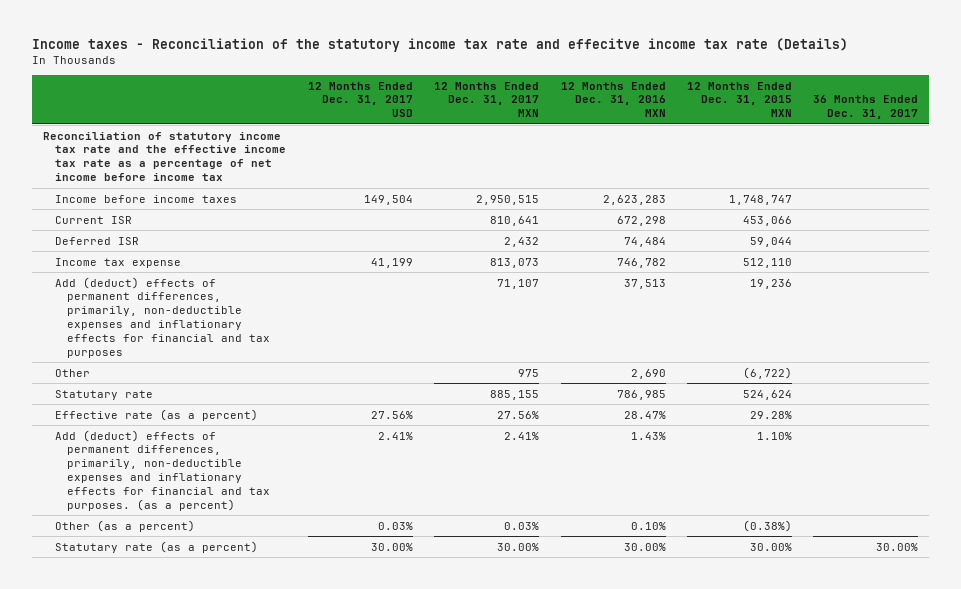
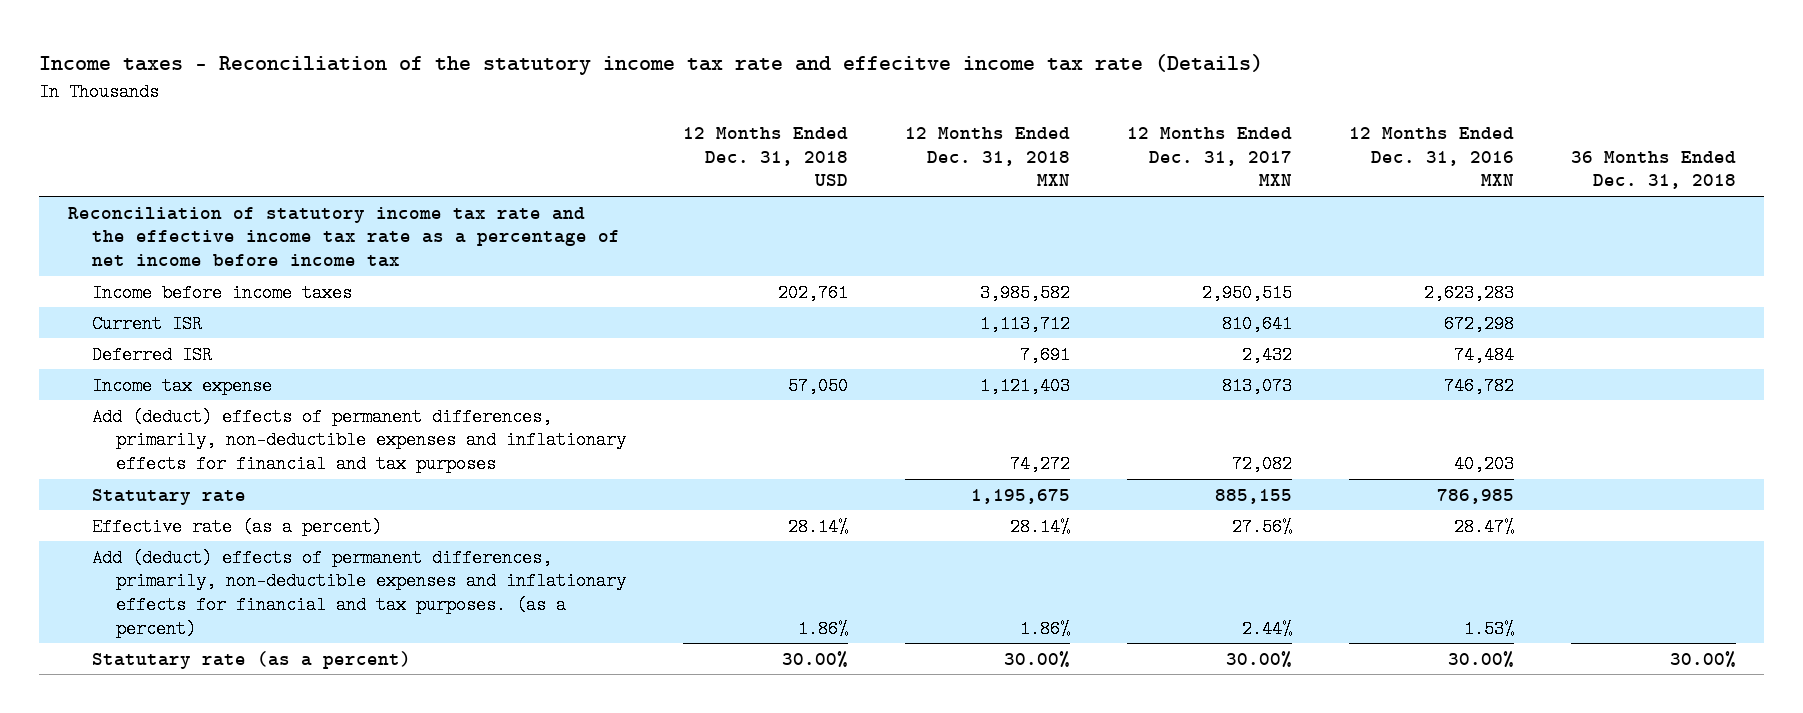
- | 12 Months Ended Dec. 31, 2017 USD | 12 Months Ended Dec. 31, 2017 MXN | 12 Months Ended Dec. 31, 2016 MXN | 12 Months Ended Dec. 31, 2015 MXN | 36 Months Ended Dec. 31, 2017
+ | 12 Months Ended Dec. 31, 2018 USD | 12 Months Ended Dec. 31, 2018 MXN | 12 Months Ended Dec. 31, 2017 MXN | 12 Months Ended Dec. 31, 2016 MXN | 36 Months Ended Dec. 31, 2018
- Add (deduct) effects of permanent differences, primarily, non-deductible expenses and inflationary effects for financial and tax purposes | | 71,107 | 37,513 | 19,236 |
- Other | | 975 | 2,690 | (6,722) |
+ Add (deduct) effects of permanent differences, primarily, non-deductible expenses and inflationary effects for financial and tax purposes | | 74,272 | 72,082 | 40,203 |
- Add (deduct) effects of permanent differences, primarily, non-deductible expenses and inflationary effects for financial and tax purposes. (as a percent) | 2.41% | 2.41% | 1.43% | 1.10% |
- Other (as a percent) | 0.03% | 0.03% | 0.10% | (0.38%) |
+ Add (deduct) effects of permanent differences, primarily, non-deductible expenses and inflationary effects for financial and tax purposes. (as a percent) | 1.86% | 1.86% | 2.44% | 1.53% |

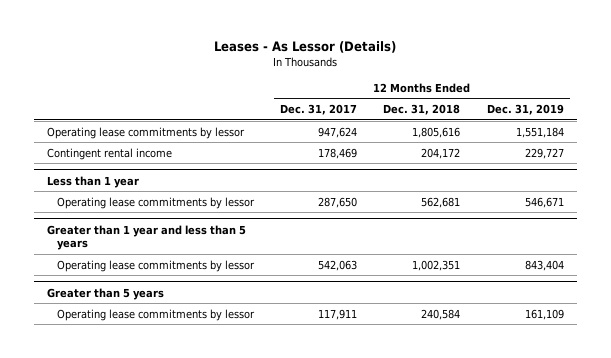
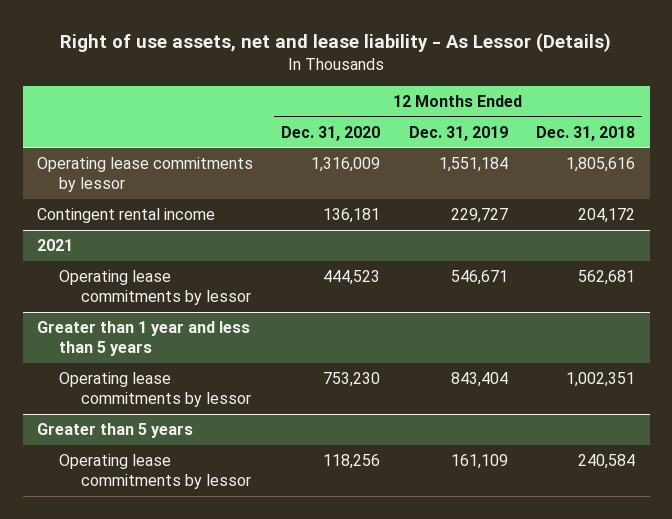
- Leases - As Lessor (Details)
+ Right of use assets, net and lease liability - As Lessor (Details)
- | 12 Months Ended Dec. 31, 2017 | 12 Months Ended Dec. 31, 2018 | 12 Months Ended Dec. 31, 2019
+ | 12 Months Ended Dec. 31, 2020 | 12 Months Ended Dec. 31, 2019 | 12 Months Ended Dec. 31, 2018
- Less than 1 year
+ 2021

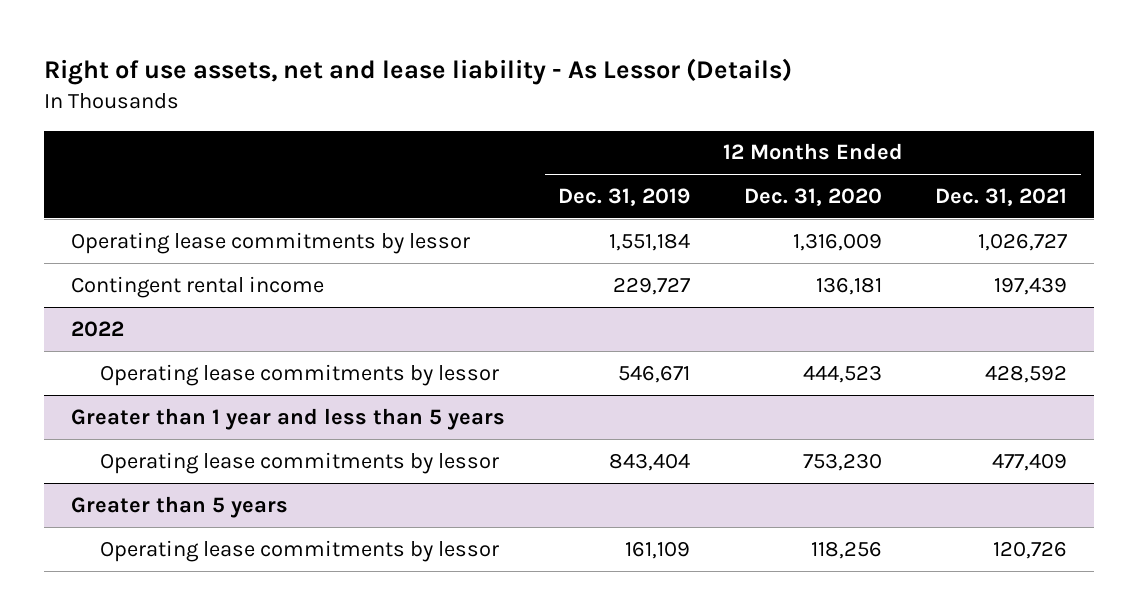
- | 12 Months Ended Dec. 31, 2020 | 12 Months Ended Dec. 31, 2019 | 12 Months Ended Dec. 31, 2018
+ | 12 Months Ended Dec. 31, 2019 | 12 Months Ended Dec. 31, 2020 | 12 Months Ended Dec. 31, 2021
- 2021
+ 2022

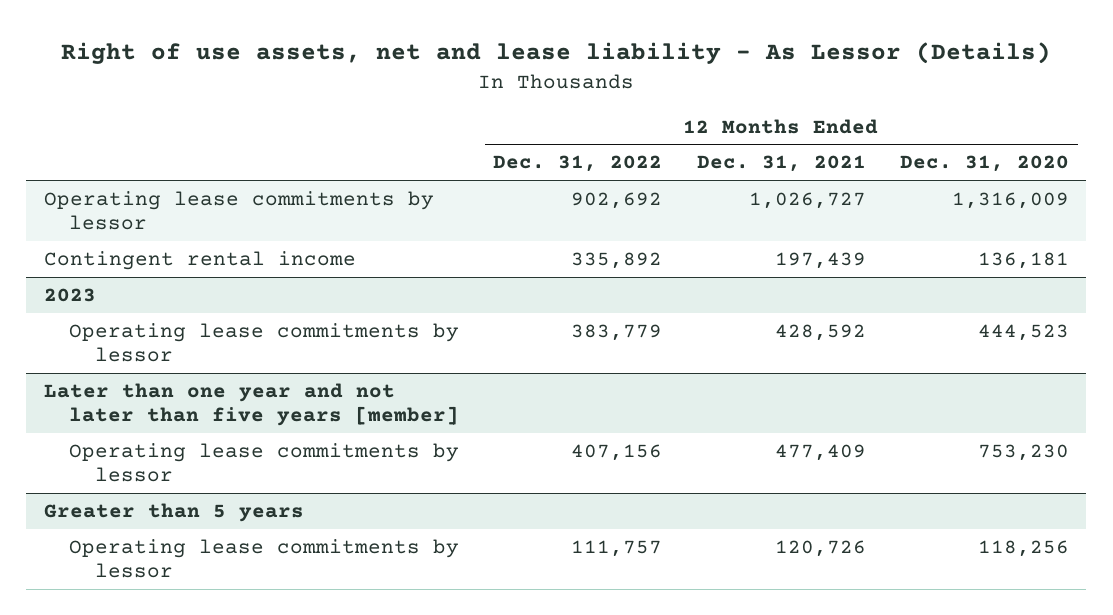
- | 12 Months Ended Dec. 31, 2019 | 12 Months Ended Dec. 31, 2020 | 12 Months Ended Dec. 31, 2021
+ | 12 Months Ended Dec. 31, 2022 | 12 Months Ended Dec. 31, 2021 | 12 Months Ended Dec. 31, 2020
- 2022
+ 2023
- Greater than 1 year and less than 5 years
+ Later than one year and not later than five years [member]

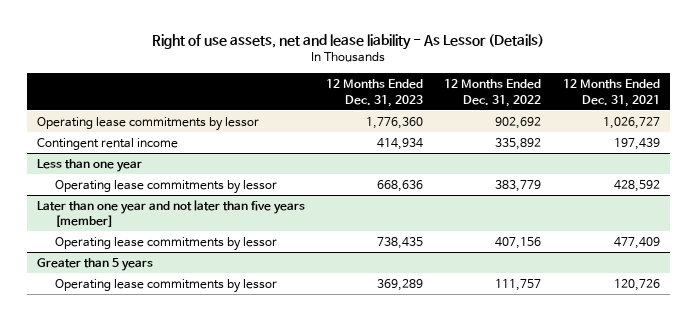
- | 12 Months Ended Dec. 31, 2022 | 12 Months Ended Dec. 31, 2021 | 12 Months Ended Dec. 31, 2020
+ | 12 Months Ended Dec. 31, 2023 | 12 Months Ended Dec. 31, 2022 | 12 Months Ended Dec. 31, 2021
- 2023
+ Less than one year

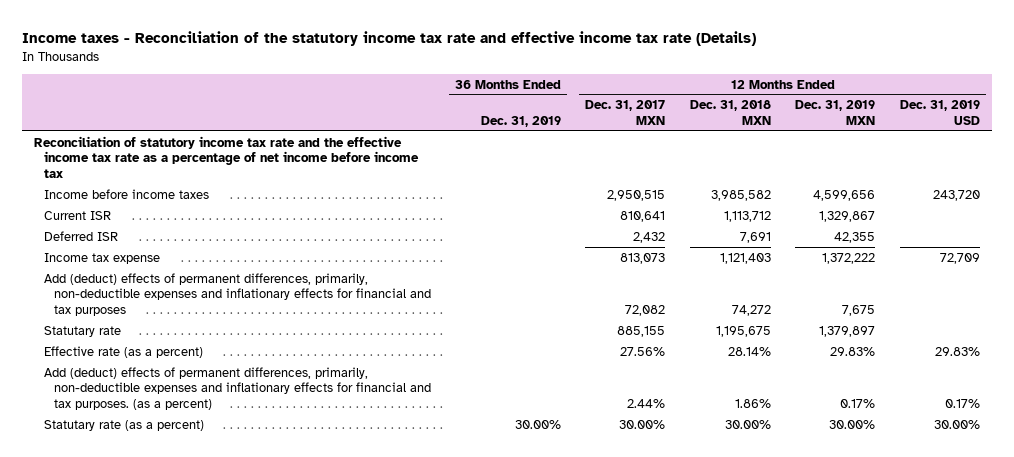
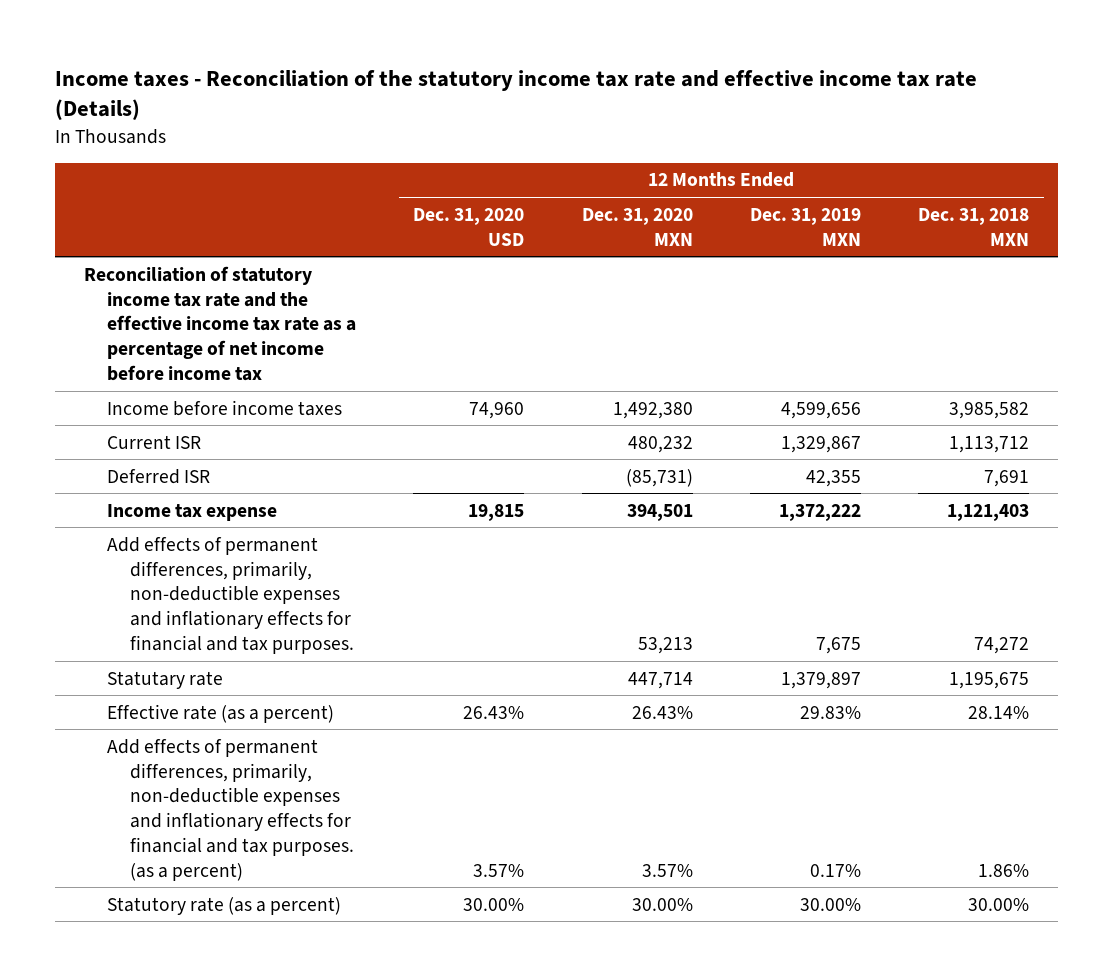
- | 36 Months Ended Dec. 31, 2019 | 12 Months Ended Dec. 31, 2017 MXN | 12 Months Ended Dec. 31, 2018 MXN | 12 Months Ended Dec. 31, 2019 MXN | 12 Months Ended Dec. 31, 2019 USD
+ | 12 Months Ended Dec. 31, 2020 USD | 12 Months Ended Dec. 31, 2020 MXN | 12 Months Ended Dec. 31, 2019 MXN | 12 Months Ended Dec. 31, 2018 MXN
- Add (deduct) effects of permanent differences, primarily, non-deductible expenses and inflationary effects for financial and tax purposes | | 72,082 | 74,272 | 7,675 |
+ Add effects of permanent differences, primarily, non-deductible expenses and inflationary effects for financial and tax purposes. | | 53,213 | 7,675 | 74,272
- Add (deduct) effects of permanent differences, primarily, non-deductible expenses and inflationary effects for financial and tax purposes. (as a percent) | | 2.44% | 1.86% | 0.17% | 0.17%
- Statutary rate (as a percent) | 30.00% | 30.00% | 30.00% | 30.00% | 30.00%
+ Add effects of permanent differences, primarily, non-deductible expenses and inflationary effects for financial and tax purposes. (as a percent) | 3.57% | 3.57% | 0.17% | 1.86%
+ Statutory rate (as a percent) | 30.00% | 30.00% | 30.00% | 30.00%

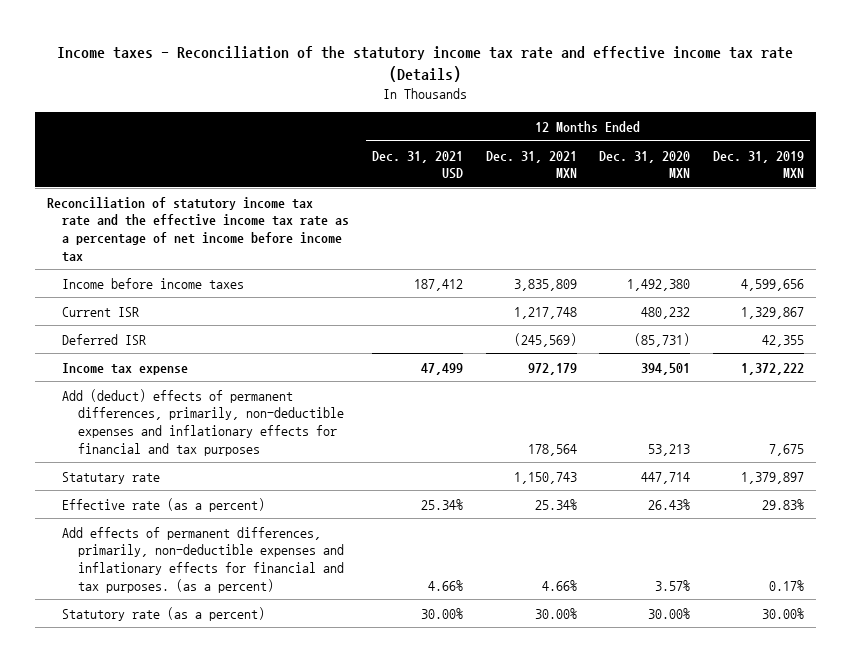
- | 12 Months Ended Dec. 31, 2020 USD | 12 Months Ended Dec. 31, 2020 MXN | 12 Months Ended Dec. 31, 2019 MXN | 12 Months Ended Dec. 31, 2018 MXN
+ | 12 Months Ended Dec. 31, 2021 USD | 12 Months Ended Dec. 31, 2021 MXN | 12 Months Ended Dec. 31, 2020 MXN | 12 Months Ended Dec. 31, 2019 MXN
- Add effects of permanent differences, primarily, non-deductible expenses and inflationary effects for financial and tax purposes. | | 53,213 | 7,675 | 74,272
+ Add (deduct) effects of permanent differences, primarily, non-deductible expenses and inflationary effects for financial and tax purposes | | 178,564 | 53,213 | 7,675

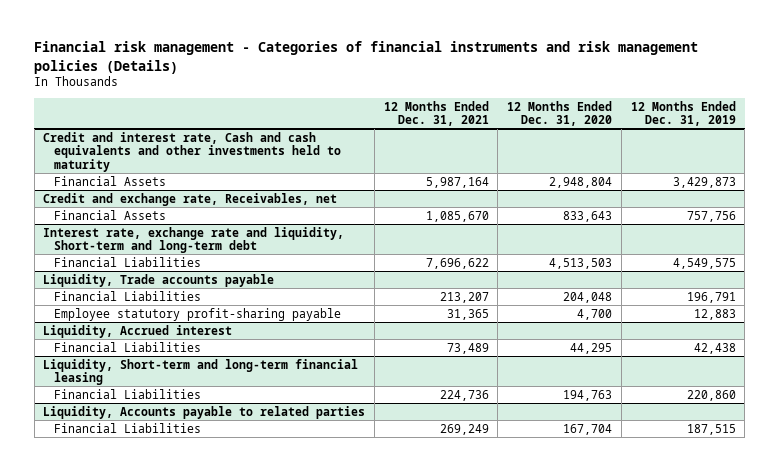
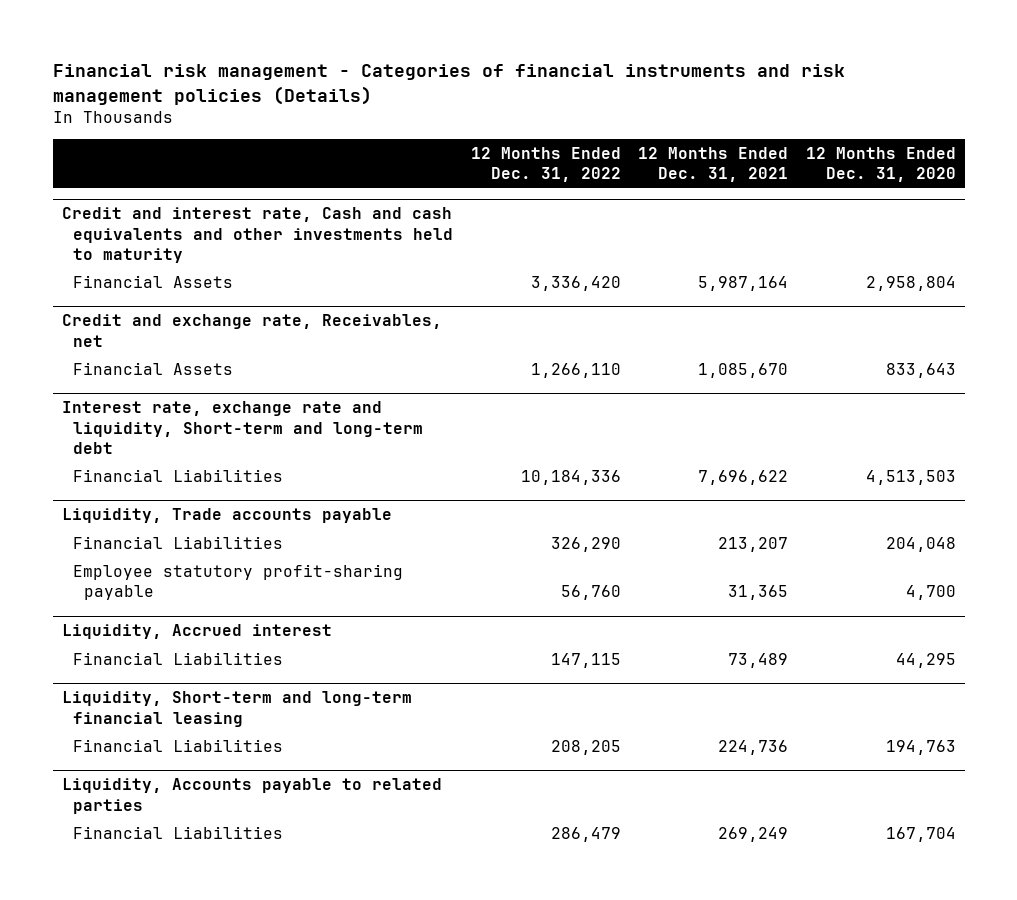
- | 12 Months Ended Dec. 31, 2021 | 12 Months Ended Dec. 31, 2020 | 12 Months Ended Dec. 31, 2019
+ | 12 Months Ended Dec. 31, 2022 | 12 Months Ended Dec. 31, 2021 | 12 Months Ended Dec. 31, 2020
@ Credit and interest rate, Cash and cash equivalents and other investments held to maturity
- Financial Assets | 5,987,164 | 2,948,804 | 3,429,873
+ Financial Assets | 3,336,420 | 5,987,164 | 2,958,804

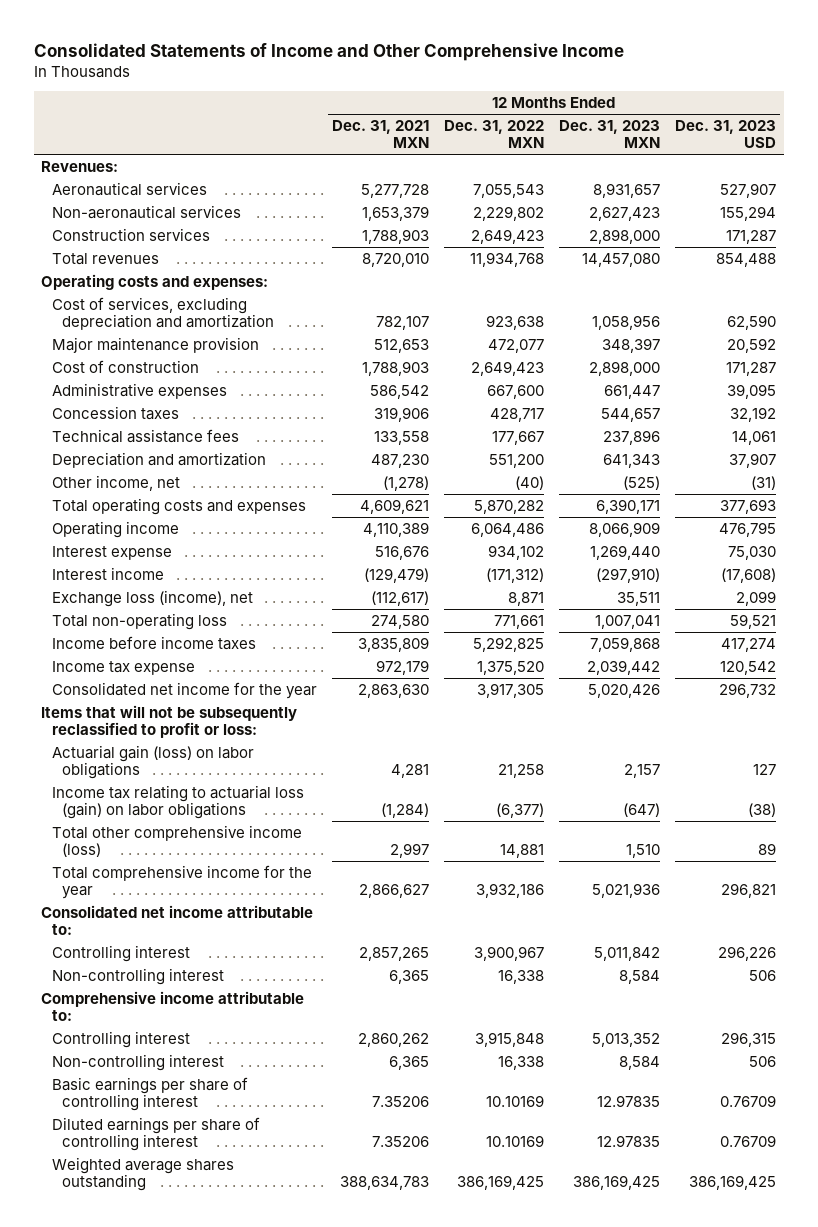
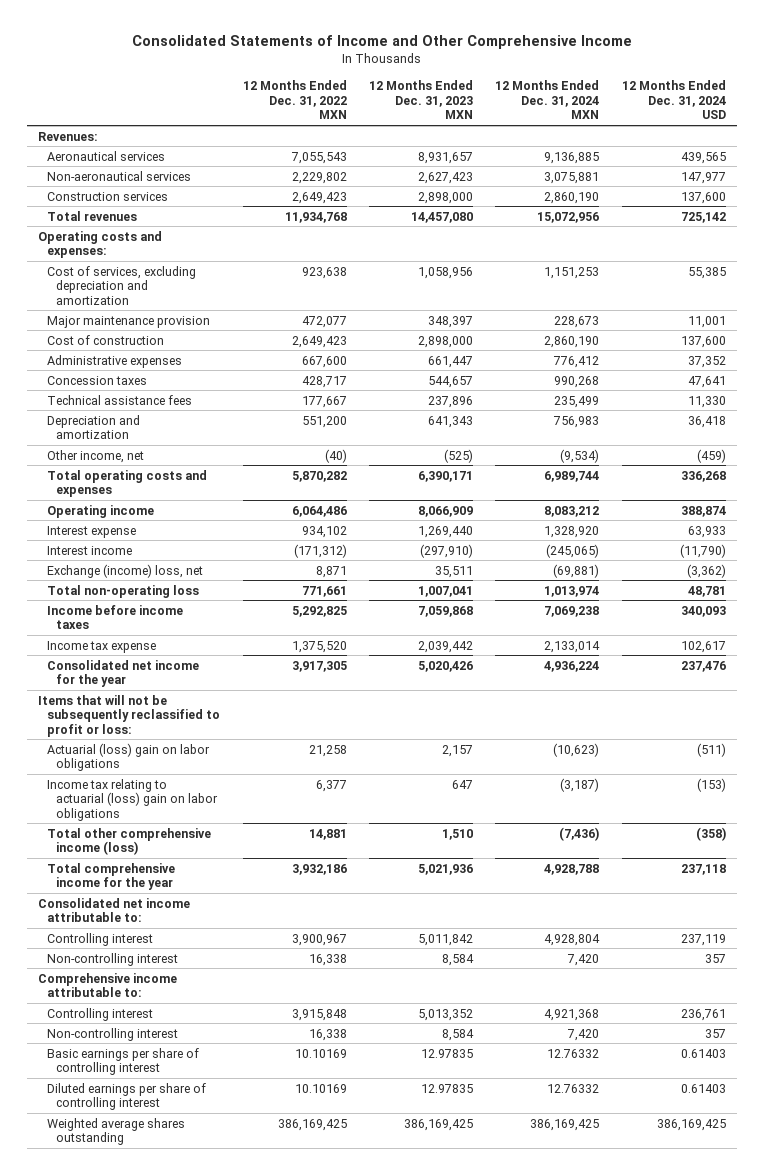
- | 12 Months Ended Dec. 31, 2021 MXN | 12 Months Ended Dec. 31, 2022 MXN | 12 Months Ended Dec. 31, 2023 MXN | 12 Months Ended Dec. 31, 2023 USD
+ | 12 Months Ended Dec. 31, 2022 MXN | 12 Months Ended Dec. 31, 2023 MXN | 12 Months Ended Dec. 31, 2024 MXN | 12 Months Ended Dec. 31, 2024 USD
- Exchange loss (income), net | (112,617) | 8,871 | 35,511 | 2,099
+ Exchange (income) loss, net | 8,871 | 35,511 | (69,881) | (3,362)
- Actuarial gain (loss) on labor obligations | 4,281 | 21,258 | 2,157 | 127
- Income tax relating to actuarial loss (gain) on labor obligations | (1,284) | (6,377) | (647) | (38)
+ Actuarial (loss) gain on labor obligations | 21,258 | 2,157 | (10,623) | (511)
+ Income tax relating to actuarial (loss) gain on labor obligations | 6,377 | 647 | (3,187) | (153)

